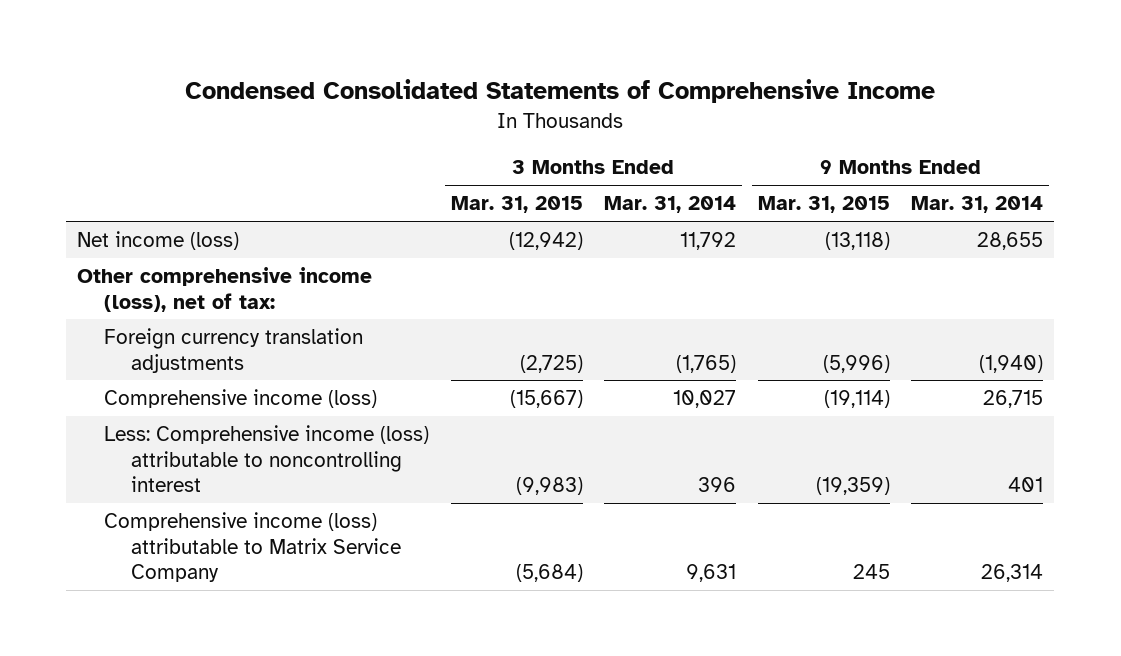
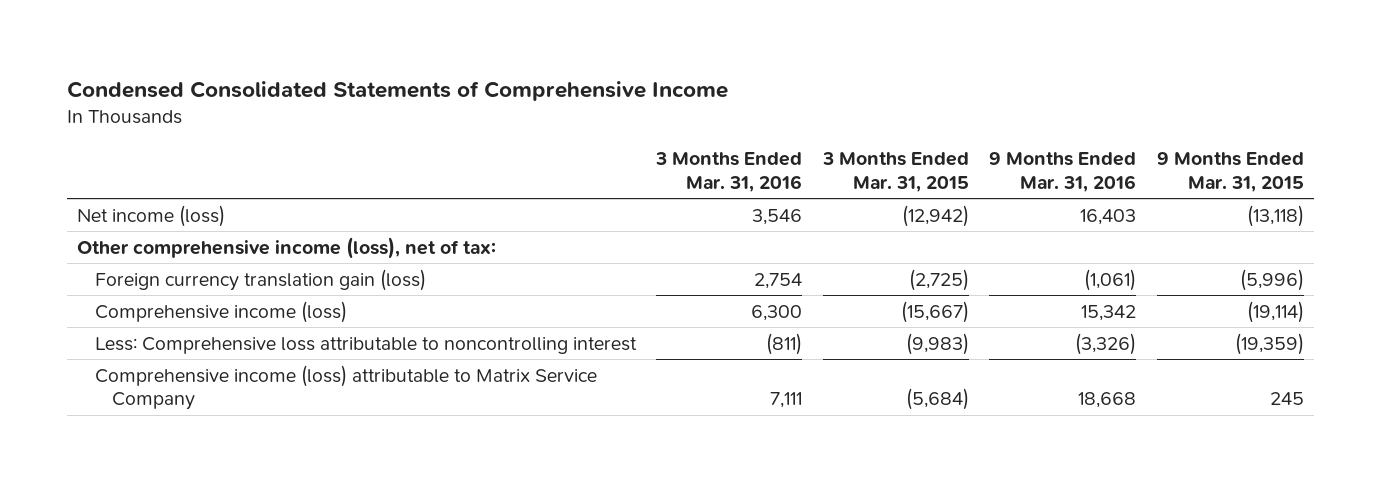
- | 3 Months Ended Mar. 31, 2015 | 3 Months Ended Mar. 31, 2014 | 9 Months Ended Mar. 31, 2015 | 9 Months Ended Mar. 31, 2014
+ | 3 Months Ended Mar. 31, 2016 | 3 Months Ended Mar. 31, 2015 | 9 Months Ended Mar. 31, 2016 | 9 Months Ended Mar. 31, 2015
- Foreign currency translation adjustments | (2,725) | (1,765) | (5,996) | (1,940)
+ Foreign currency translation gain (loss) | 2,754 | (2,725) | (1,061) | (5,996)
- Less: Comprehensive income (loss) attributable to noncontrolling interest | (9,983) | 396 | (19,359) | 401
+ Less: Comprehensive loss attributable to noncontrolling interest | (811) | (9,983) | (3,326) | (19,359)

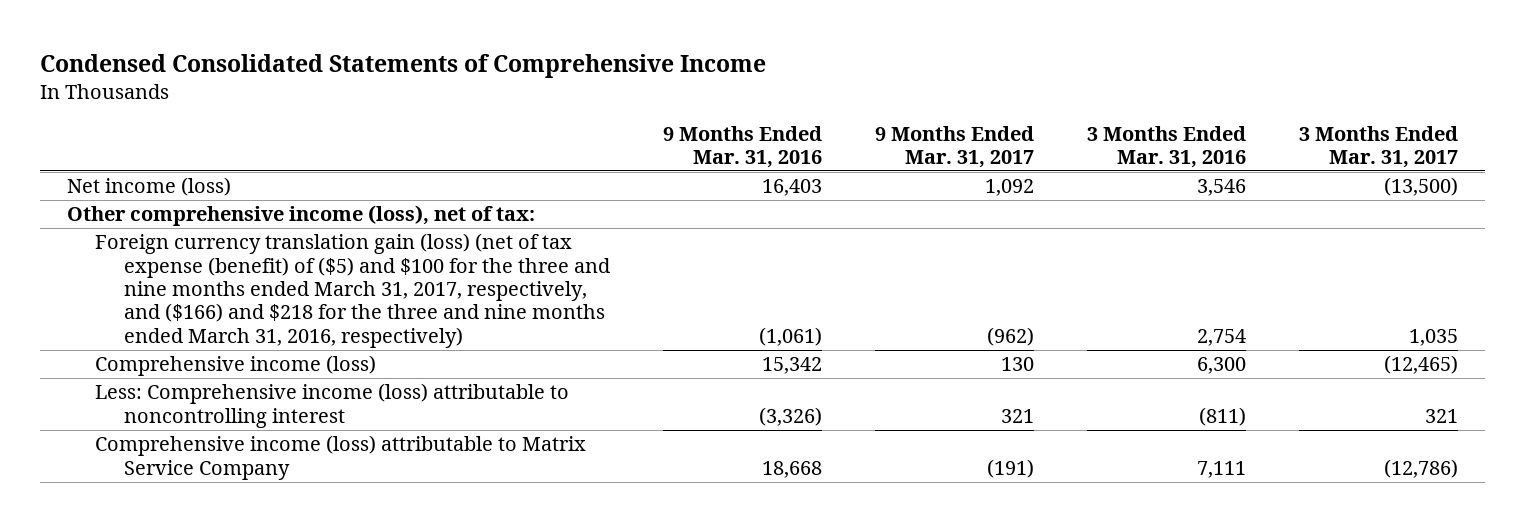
- | 3 Months Ended Mar. 31, 2016 | 3 Months Ended Mar. 31, 2015 | 9 Months Ended Mar. 31, 2016 | 9 Months Ended Mar. 31, 2015
+ | 9 Months Ended Mar. 31, 2016 | 9 Months Ended Mar. 31, 2017 | 3 Months Ended Mar. 31, 2016 | 3 Months Ended Mar. 31, 2017
- Foreign currency translation gain (loss) | 2,754 | (2,725) | (1,061) | (5,996)
+ Foreign currency translation gain (loss) (net of tax expense (benefit) of ($5) and $100 for the three and nine months ended March 31, 2017, respectively, and ($166) and $218 for the three and nine months ended March 31, 2016, respectively) | (1,061) | (962) | 2,754 | 1,035
- Less: Comprehensive loss attributable to noncontrolling interest | (811) | (9,983) | (3,326) | (19,359)
+ Less: Comprehensive income (loss) attributable to noncontrolling interest | (3,326) | 321 | (811) | 321

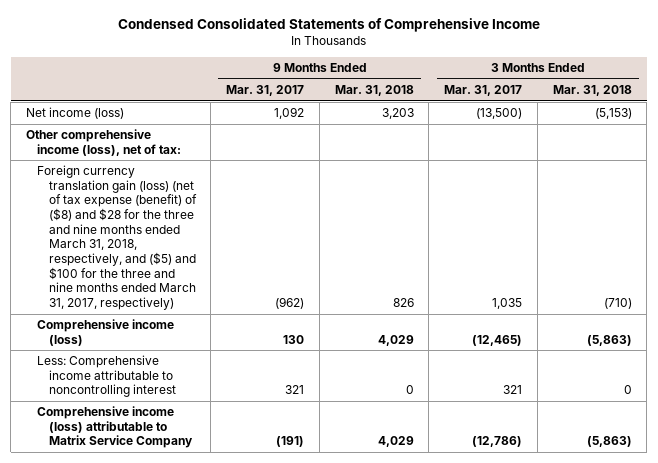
- | 9 Months Ended Mar. 31, 2016 | 9 Months Ended Mar. 31, 2017 | 3 Months Ended Mar. 31, 2016 | 3 Months Ended Mar. 31, 2017
+ | 9 Months Ended Mar. 31, 2017 | 9 Months Ended Mar. 31, 2018 | 3 Months Ended Mar. 31, 2017 | 3 Months Ended Mar. 31, 2018
- Foreign currency translation gain (loss) (net of tax expense (benefit) of ($5) and $100 for the three and nine months ended March 31, 2017, respectively, and ($166) and $218 for the three and nine months ended March 31, 2016, respectively) | (1,061) | (962) | 2,754 | 1,035
+ Foreign currency translation gain (loss) (net of tax expense (benefit) of ($8) and $28 for the three and nine months ended March 31, 2018, respectively, and ($5) and $100 for the three and nine months ended March 31, 2017, respectively) | (962) | 826 | 1,035 | (710)
- Less: Comprehensive income (loss) attributable to noncontrolling interest | (3,326) | 321 | (811) | 321
+ Less: Comprehensive income attributable to noncontrolling interest | 321 | 0 | 321 | 0

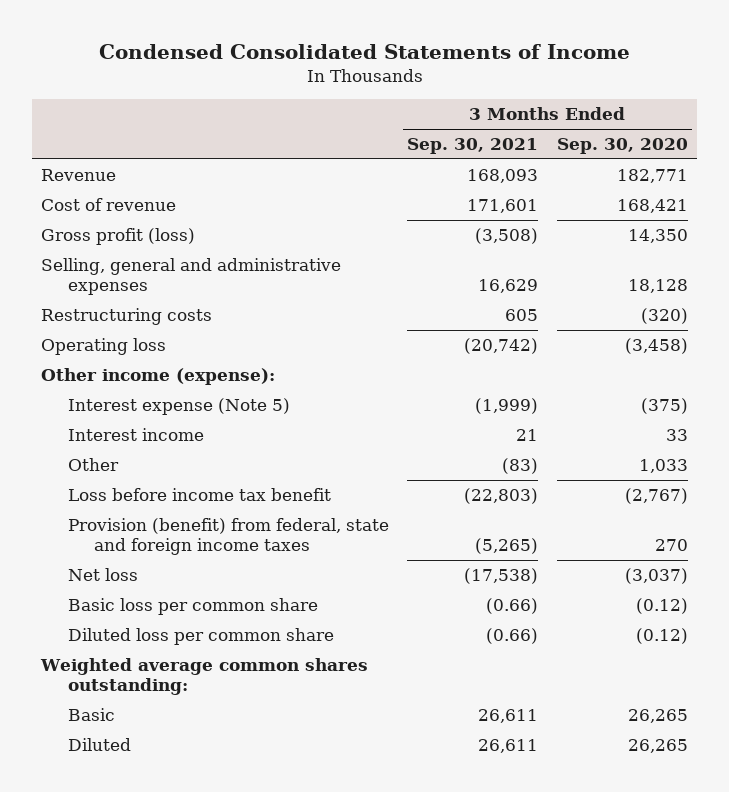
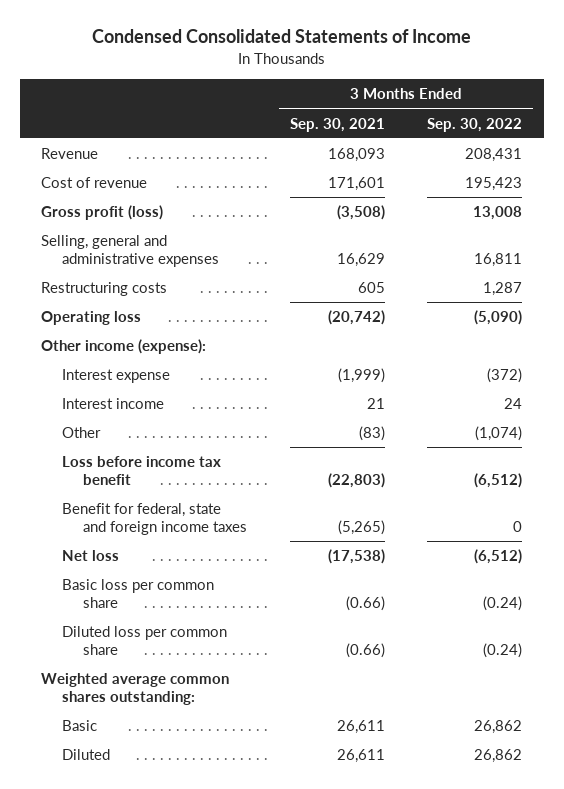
- | 3 Months Ended Sep. 30, 2021 | 3 Months Ended Sep. 30, 2020
+ | 3 Months Ended Sep. 30, 2021 | 3 Months Ended Sep. 30, 2022
- Interest expense (Note 5) | (1,999) | (375)
+ Interest expense | (1,999) | (372)
- Provision (benefit) from federal, state and foreign income taxes | (5,265) | 270
+ Benefit for federal, state and foreign income taxes | (5,265) | 0

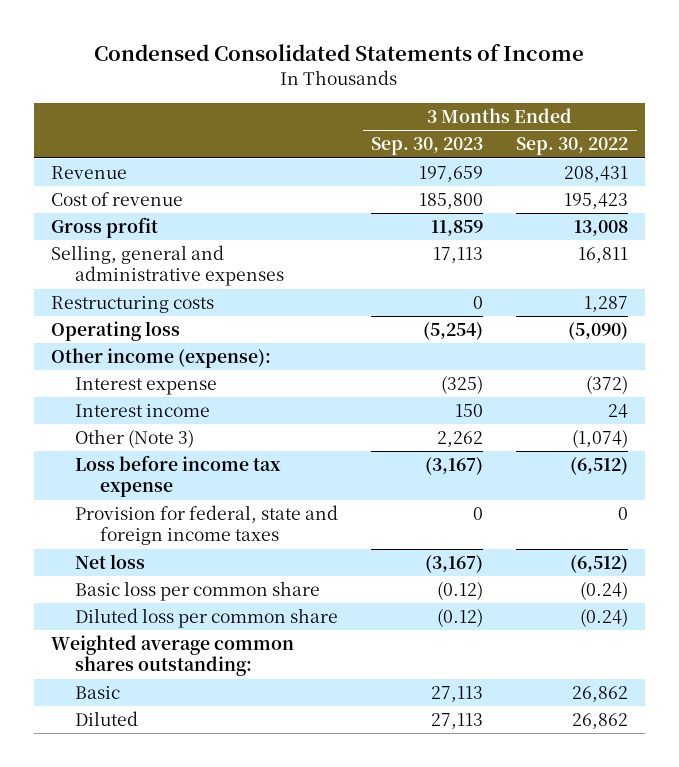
- | 3 Months Ended Sep. 30, 2021 | 3 Months Ended Sep. 30, 2022
+ | 3 Months Ended Sep. 30, 2023 | 3 Months Ended Sep. 30, 2022
- Gross profit (loss) | (3,508) | 13,008
+ Gross profit | 11,859 | 13,008
- Other | (83) | (1,074)
- Loss before income tax benefit | (22,803) | (6,512)
- Benefit for federal, state and foreign income taxes | (5,265) | 0
+ Other (Note 3) | 2,262 | (1,074)
+ Loss before income tax expense | (3,167) | (6,512)
+ Provision for federal, state and foreign income taxes | 0 | 0

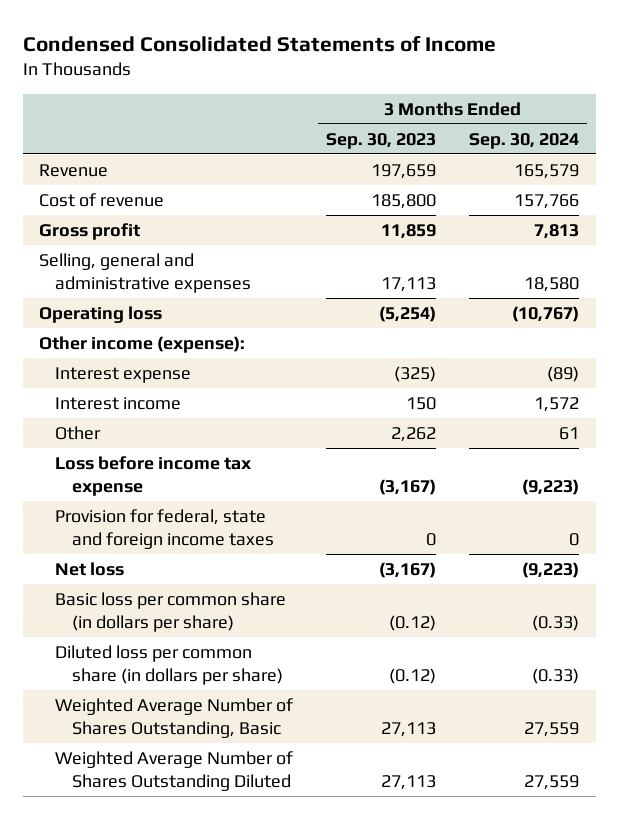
- | 3 Months Ended Sep. 30, 2023 | 3 Months Ended Sep. 30, 2022
+ | 3 Months Ended Sep. 30, 2023 | 3 Months Ended Sep. 30, 2024
- Restructuring costs | 0 | 1,287
- Other (Note 3) | 2,262 | (1,074)
+ Other | 2,262 | 61
- Basic loss per common share | (0.12) | (0.24)
- Diluted loss per common share | (0.12) | (0.24)
- Weighted average common shares outstanding:
- Basic | 27,113 | 26,862
- Diluted | 27,113 | 26,862
+ Basic loss per common share (in dollars per share) | (0.12) | (0.33)
+ Diluted loss per common share (in dollars per share) | (0.12) | (0.33)
+ Weighted Average Number of Shares Outstanding, Basic | 27,113 | 27,559
+ Weighted Average Number of Shares Outstanding Diluted | 27,113 | 27,559

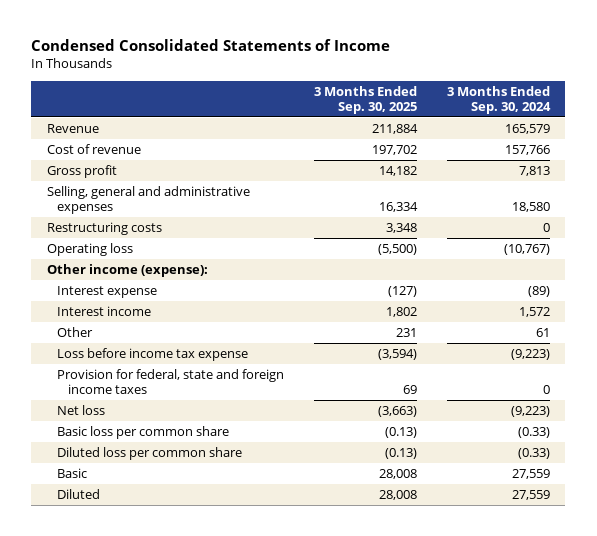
- | 3 Months Ended Sep. 30, 2023 | 3 Months Ended Sep. 30, 2024
+ | 3 Months Ended Sep. 30, 2025 | 3 Months Ended Sep. 30, 2024
+ Restructuring costs | 3,348 | 0
- Basic loss per common share (in dollars per share) | (0.12) | (0.33)
- Diluted loss per common share (in dollars per share) | (0.12) | (0.33)
- Weighted Average Number of Shares Outstanding, Basic | 27,113 | 27,559
- Weighted Average Number of Shares Outstanding Diluted | 27,113 | 27,559
+ Basic loss per common share | (0.13) | (0.33)
+ Diluted loss per common share | (0.13) | (0.33)
+ Basic | 28,008 | 27,559
+ Diluted | 28,008 | 27,559

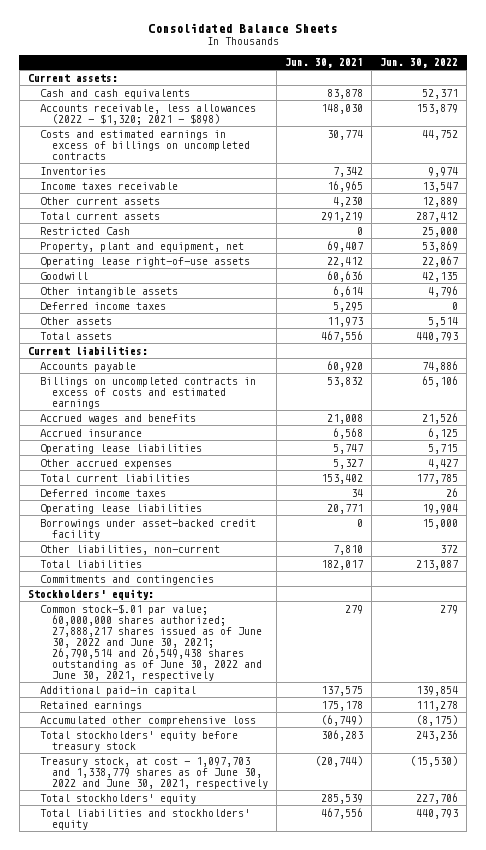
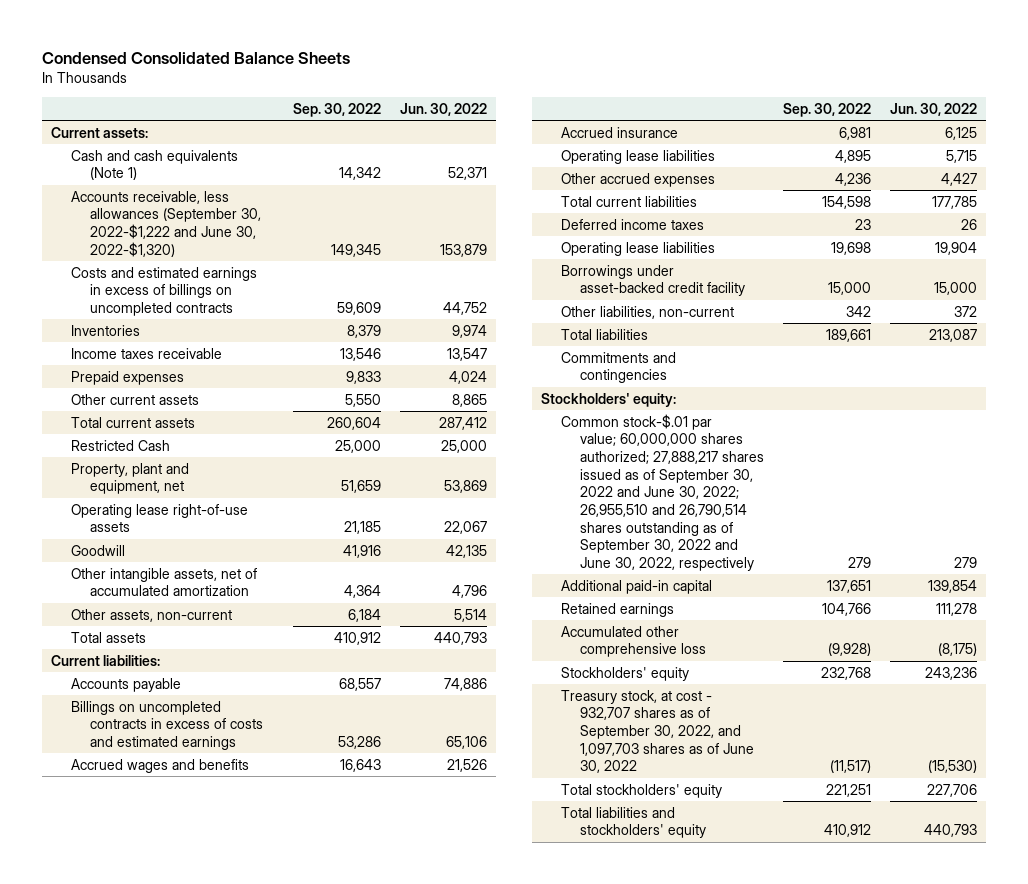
- Consolidated Balance Sheets
+ Condensed Consolidated Balance Sheets
- | Jun. 30, 2021 | Jun. 30, 2022
+ | Sep. 30, 2022 | Jun. 30, 2022
- Cash and cash equivalents | 83,878 | 52,371
- Accounts receivable, less allowances (2022 - $1,320; 2021 - $898) | 148,030 | 153,879
+ Cash and cash equivalents (Note 1) | 14,342 | 52,371
+ Accounts receivable, less allowances (September 30, 2022-$1,222 and June 30, 2022-$1,320) | 149,345 | 153,879
- Other current assets | 4,230 | 12,889
+ Prepaid expenses | 9,833 | 4,024
+ Other current assets | 5,550 | 8,865
- Other intangible assets | 6,614 | 4,796
- Deferred income taxes | 5,295 | 0
- Other assets | 11,973 | 5,514
+ Other intangible assets, net of accumulated amortization | 4,364 | 4,796
+ Other assets, non-current | 6,184 | 5,514
- Common stock-$.01 par value; 60,000,000 shares authorized; 27,888,217 shares issued as of June 30, 2022 and June 30, 2021; 26,790,514 and 26,549,438 shares outstanding as of June 30, 2022 and June 30, 2021, respectively | 279 | 279
+ Common stock-$.01 par value; 60,000,000 shares authorized; 27,888,217 shares issued as of September 30, 2022 and June 30, 2022; 26,955,510 and 26,790,514 shares outstanding as of September 30, 2022 and June 30, 2022, respectively | 279 | 279
- Total stockholders' equity before treasury stock | 306,283 | 243,236
- Treasury stock, at cost - 1,097,703 and 1,338,779 shares as of June 30, 2022 and June 30, 2021, respectively | (20,744) | (15,530)
+ Stockholders' equity | 232,768 | 243,236
+ Treasury stock, at cost - 932,707 shares as of September 30, 2022, and 1,097,703 shares as of June 30, 2022 | (11,517) | (15,530)

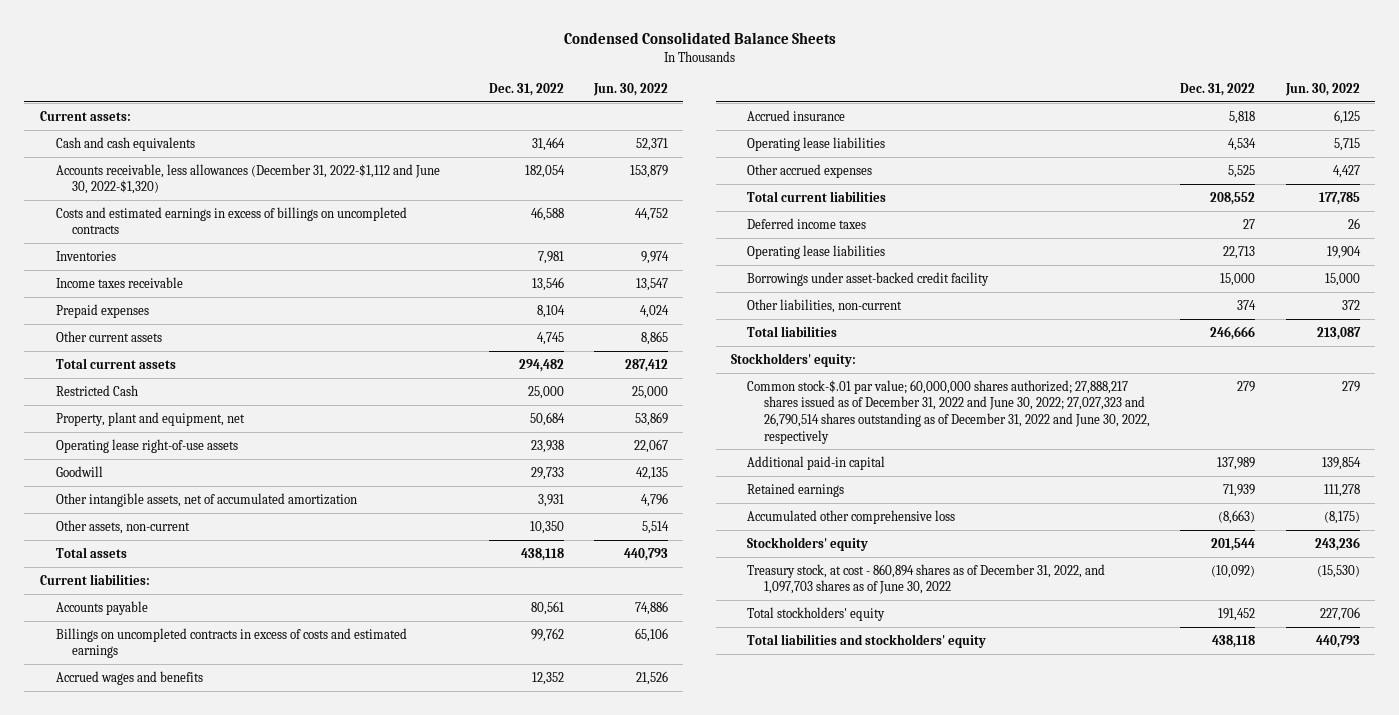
- | Sep. 30, 2022 | Jun. 30, 2022
+ | Dec. 31, 2022 | Jun. 30, 2022
- Cash and cash equivalents (Note 1) | 14,342 | 52,371
- Accounts receivable, less allowances (September 30, 2022-$1,222 and June 30, 2022-$1,320) | 149,345 | 153,879
+ Cash and cash equivalents | 31,464 | 52,371
+ Accounts receivable, less allowances (December 31, 2022-$1,112 and June 30, 2022-$1,320) | 182,054 | 153,879
- Commitments and contingencies
- Common stock-$.01 par value; 60,000,000 shares authorized; 27,888,217 shares issued as of September 30, 2022 and June 30, 2022; 26,955,510 and 26,790,514 shares outstanding as of September 30, 2022 and June 30, 2022, respectively | 279 | 279
+ Common stock-$.01 par value; 60,000,000 shares authorized; 27,888,217 shares issued as of December 31, 2022 and June 30, 2022; 27,027,323 and 26,790,514 shares outstanding as of December 31, 2022 and June 30, 2022, respectively | 279 | 279
- Treasury stock, at cost - 932,707 shares as of September 30, 2022, and 1,097,703 shares as of June 30, 2022 | (11,517) | (15,530)
+ Treasury stock, at cost - 860,894 shares as of December 31, 2022, and 1,097,703 shares as of June 30, 2022 | (10,092) | (15,530)

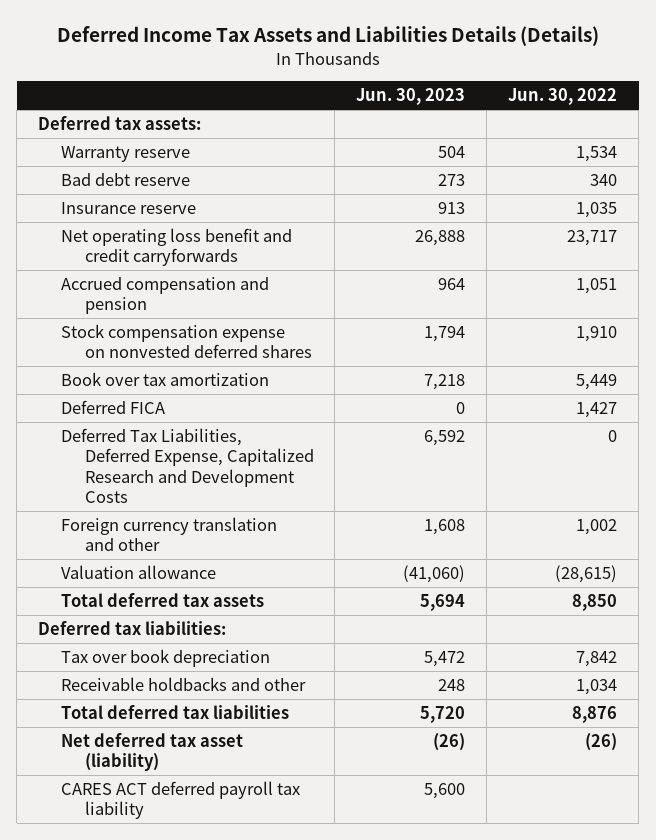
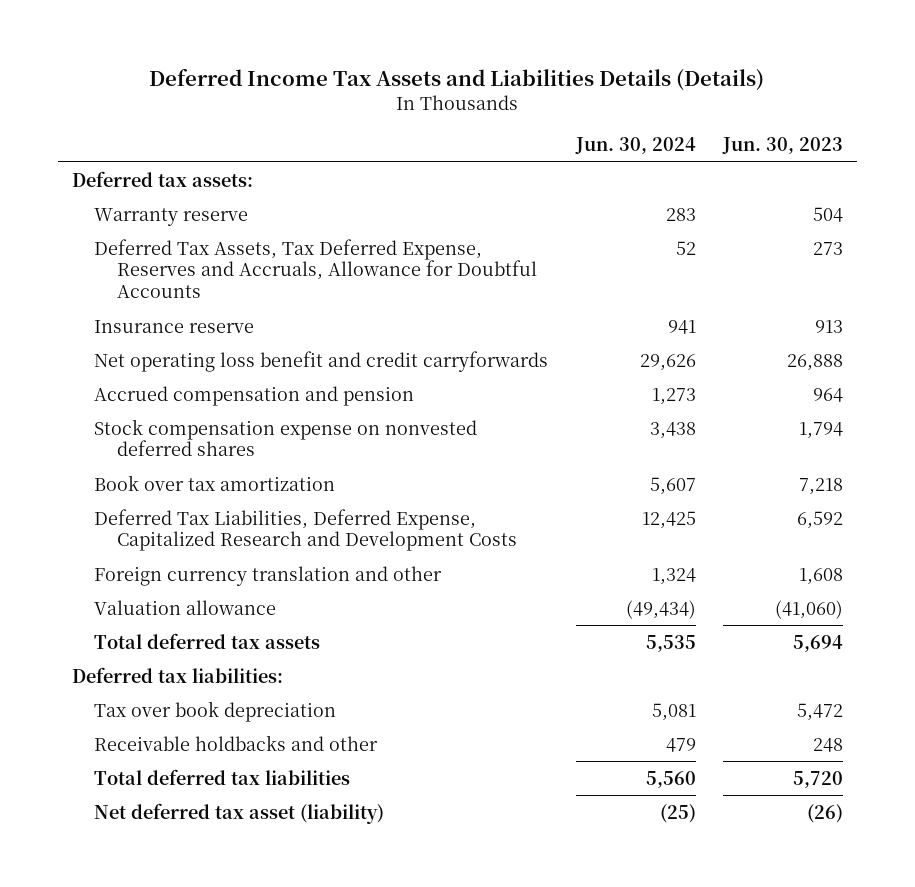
- | Jun. 30, 2023 | Jun. 30, 2022
+ | Jun. 30, 2024 | Jun. 30, 2023
- Bad debt reserve | 273 | 340
+ Deferred Tax Assets, Tax Deferred Expense, Reserves and Accruals, Allowance for Doubtful Accounts | 52 | 273
- Deferred FICA | 0 | 1,427
- CARES ACT deferred payroll tax liability | 5,600 |

